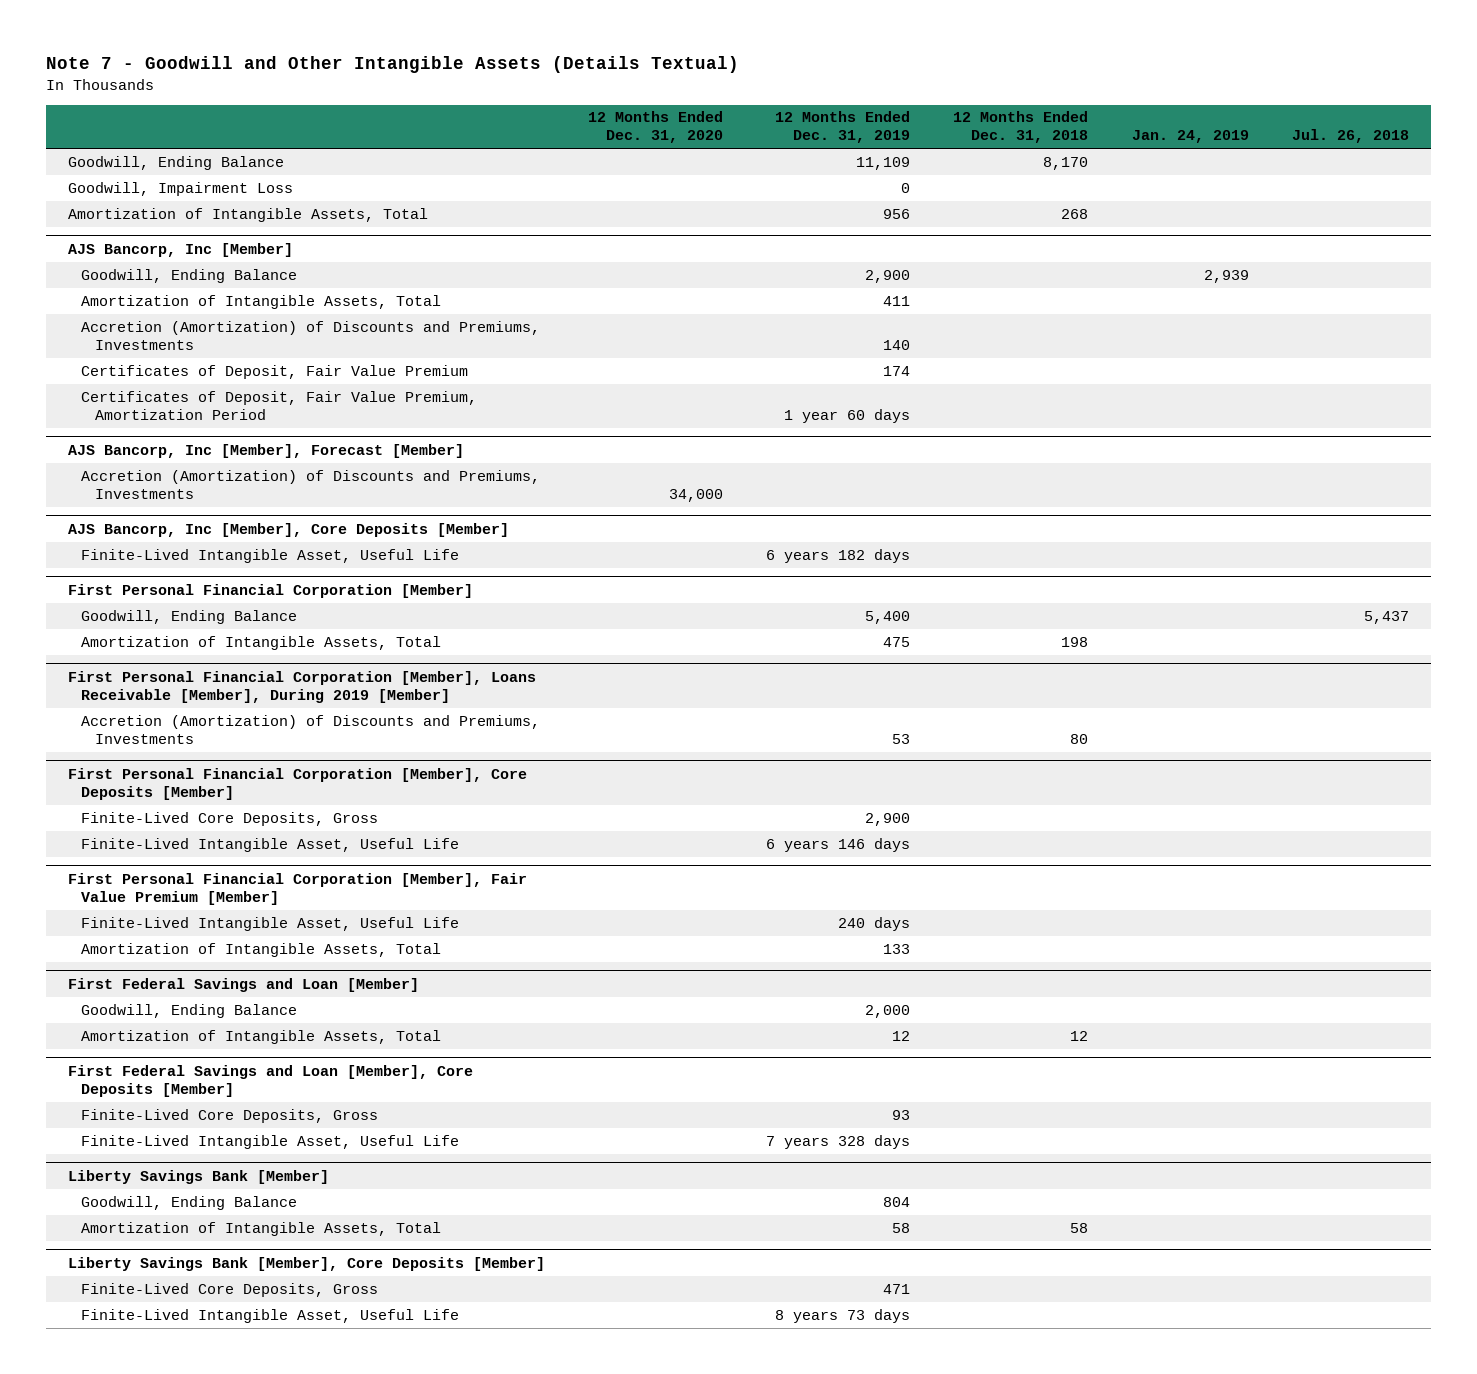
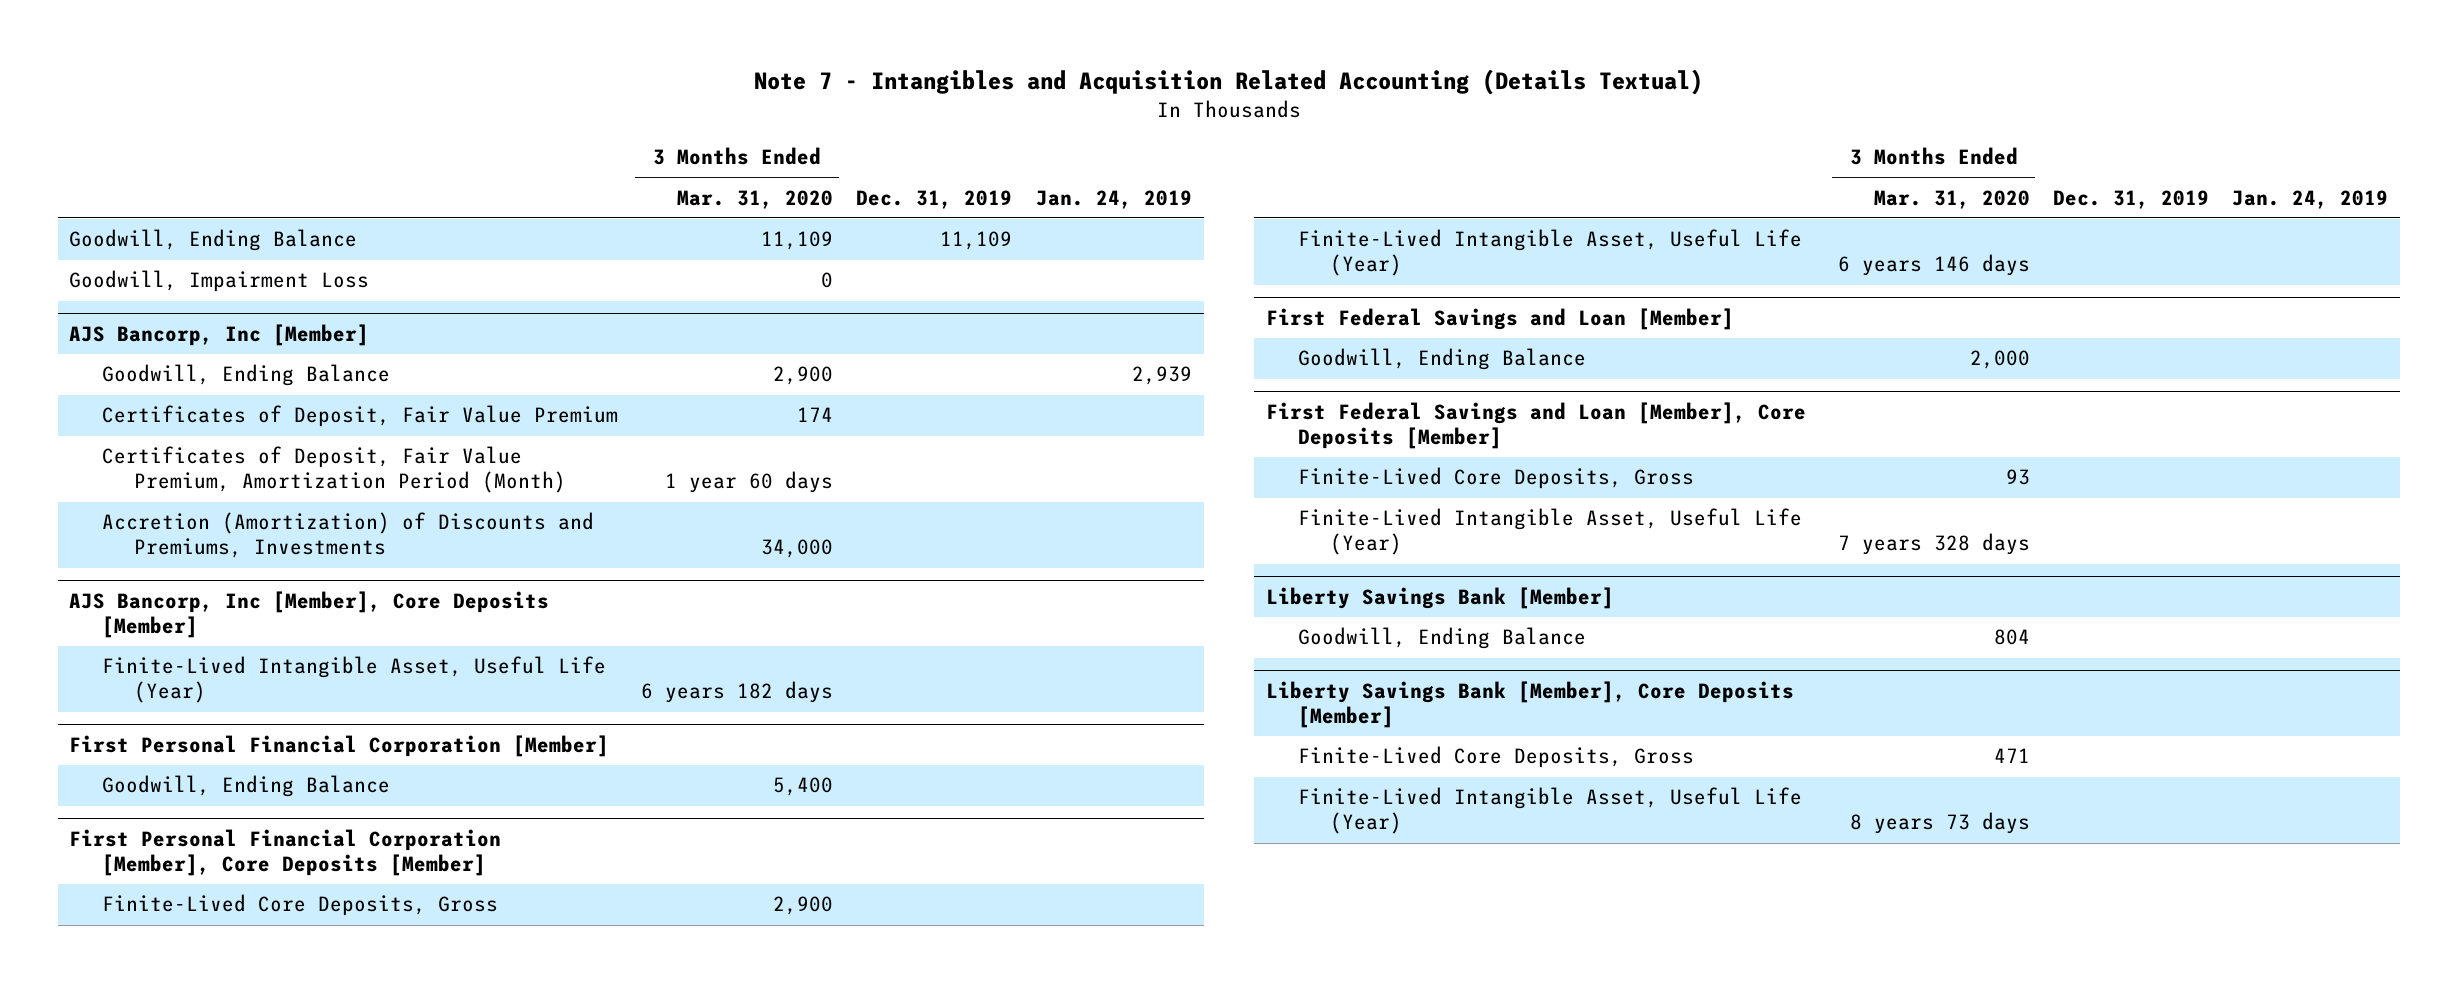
- Note 7 - Goodwill and Other Intangible Assets (Details Textual)
+ Note 7 - Intangibles and Acquisition Related Accounting (Details Textual)
- | 12 Months Ended Dec. 31, 2020 | 12 Months Ended Dec. 31, 2019 | 12 Months Ended Dec. 31, 2018 | Jan. 24, 2019 | Jul. 26, 2018
+ | 3 Months Ended Mar. 31, 2020 | Dec. 31, 2019 | Jan. 24, 2019
- Amortization of Intangible Assets, Total | | 956 | 268 | |
@ AJS Bancorp, Inc [Member]
- Amortization of Intangible Assets, Total | | 411 | | |
- Certificates of Deposit, Fair Value Premium, Amortization Period | | 1 year 60 days | | |
- AJS Bancorp, Inc [Member], Forecast [Member]
- Accretion (Amortization) of Discounts and Premiums, Investments | 34,000 | | | |
@ AJS Bancorp, Inc [Member]
+ Certificates of Deposit, Fair Value Premium, Amortization Period (Month) | 1 year 60 days | |
moved down: Accretion (Amortization) of Discounts and Premiums, Investments | 34,000 | |
@ AJS Bancorp, Inc [Member], Core Deposits [Member]
- Finite-Lived Intangible Asset, Useful Life | | 6 years 182 days | | |
+ Finite-Lived Intangible Asset, Useful Life (Year) | 6 years 182 days | |
@ First Personal Financial Corporation [Member]
- Amortization of Intangible Assets, Total | | 475 | 198 | |
- First Personal Financial Corporation [Member], Loans Receivable [Member], During 2019 [Member]
- Accretion (Amortization) of Discounts and Premiums, Investments | | 53 | 80 | |
@ First Personal Financial Corporation [Member], Core Deposits [Member]
- Finite-Lived Intangible Asset, Useful Life | | 6 years 146 days | | |
- First Personal Financial Corporation [Member], Fair Value Premium [Member]
- Finite-Lived Intangible Asset, Useful Life | | 240 days | | |
- Amortization of Intangible Assets, Total | | 133 | | |
@ First Personal Financial Corporation [Member], Core Deposits [Member]
+ Finite-Lived Intangible Asset, Useful Life (Year) | 6 years 146 days | |
@ First Federal Savings and Loan [Member]
- Amortization of Intangible Assets, Total | | 12 | 12 | |
@ First Federal Savings and Loan [Member], Core Deposits [Member]
- Finite-Lived Intangible Asset, Useful Life | | 7 years 328 days | | |
+ Finite-Lived Intangible Asset, Useful Life (Year) | 7 years 328 days | |
@ Liberty Savings Bank [Member]
- Amortization of Intangible Assets, Total | | 58 | 58 | |
@ Liberty Savings Bank [Member], Core Deposits [Member]
- Finite-Lived Intangible Asset, Useful Life | | 8 years 73 days | | |
+ Finite-Lived Intangible Asset, Useful Life (Year) | 8 years 73 days | |

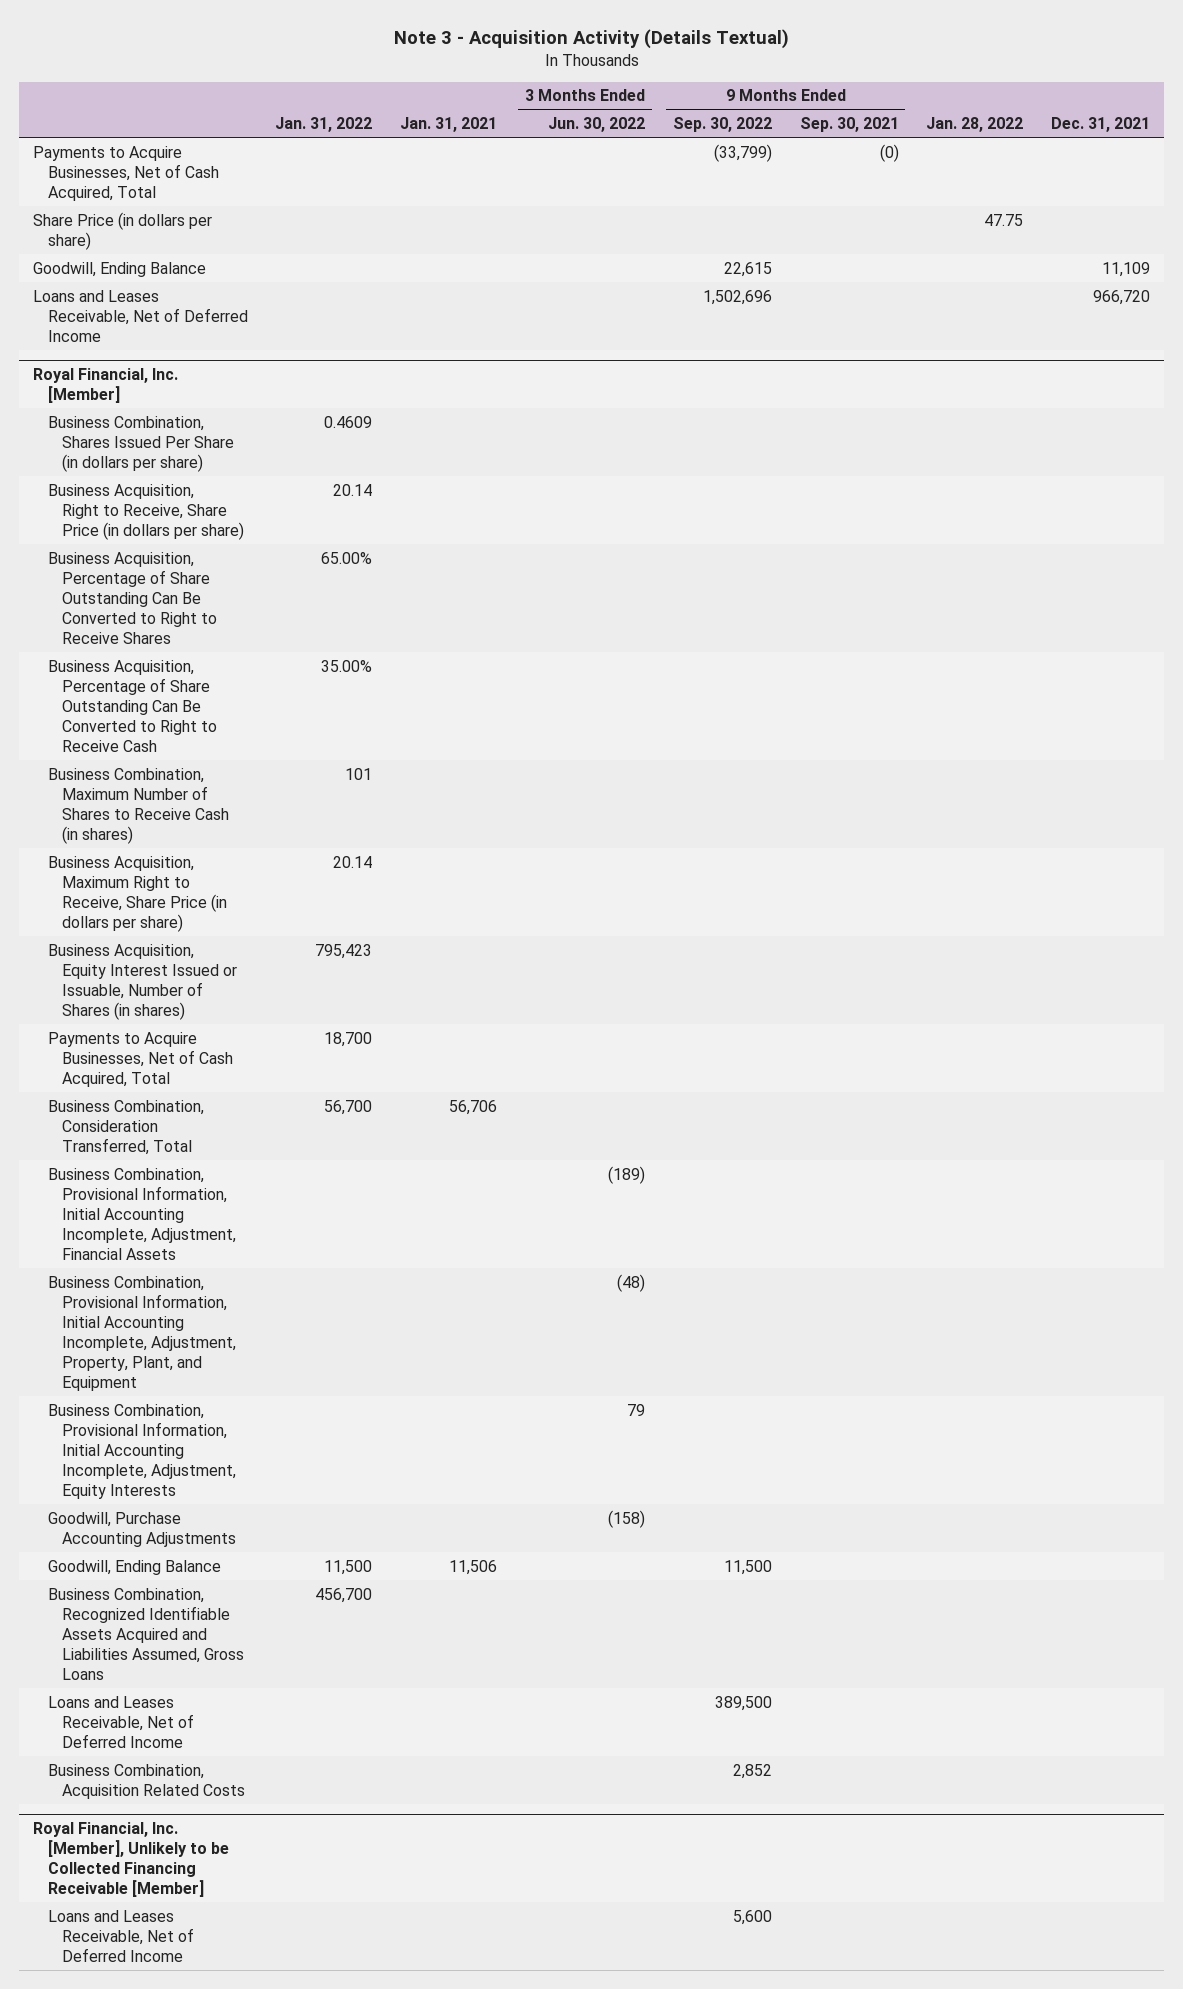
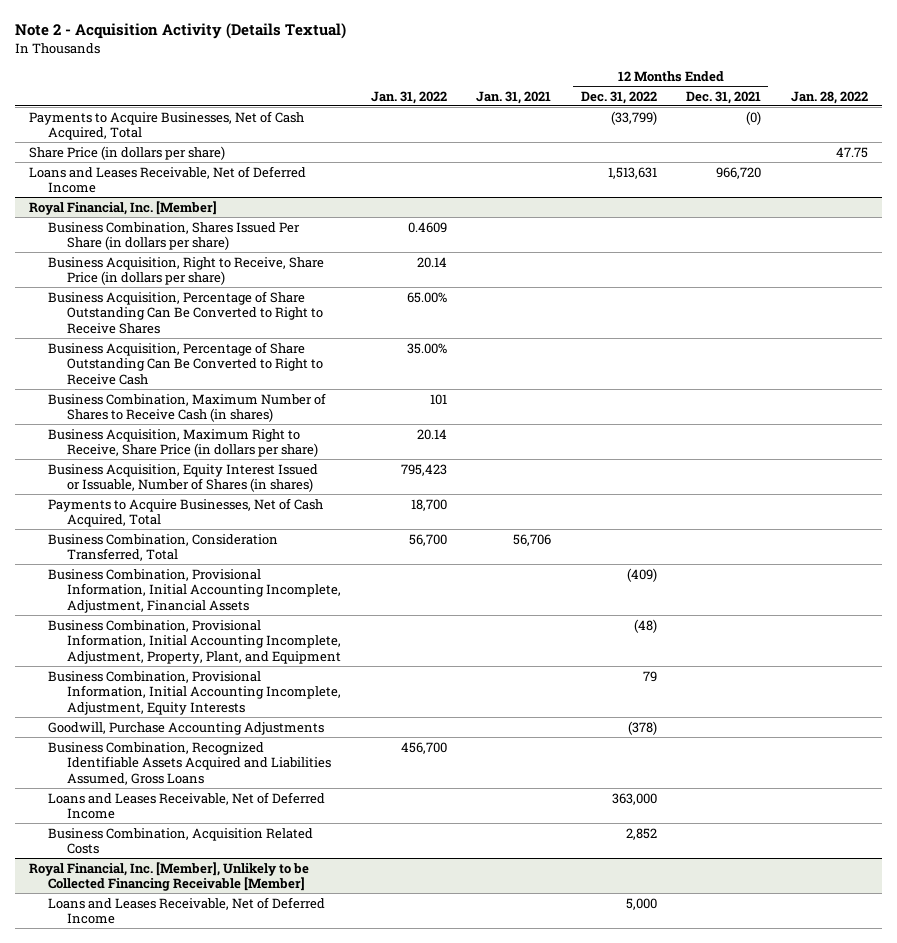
- Note 3 - Acquisition Activity (Details Textual)
+ Note 2 - Acquisition Activity (Details Textual)
- | Jan. 31, 2022 | Jan. 31, 2021 | 3 Months Ended Jun. 30, 2022 | 9 Months Ended Sep. 30, 2022 | 9 Months Ended Sep. 30, 2021 | Jan. 28, 2022 | Dec. 31, 2021
+ | Jan. 31, 2022 | Jan. 31, 2021 | 12 Months Ended Dec. 31, 2022 | 12 Months Ended Dec. 31, 2021 | Jan. 28, 2022
- Goodwill, Ending Balance | | | | 22,615 | | | 11,109
@ Royal Financial, Inc. [Member]
- Goodwill, Ending Balance | 11,500 | 11,506 | | 11,500 | | |

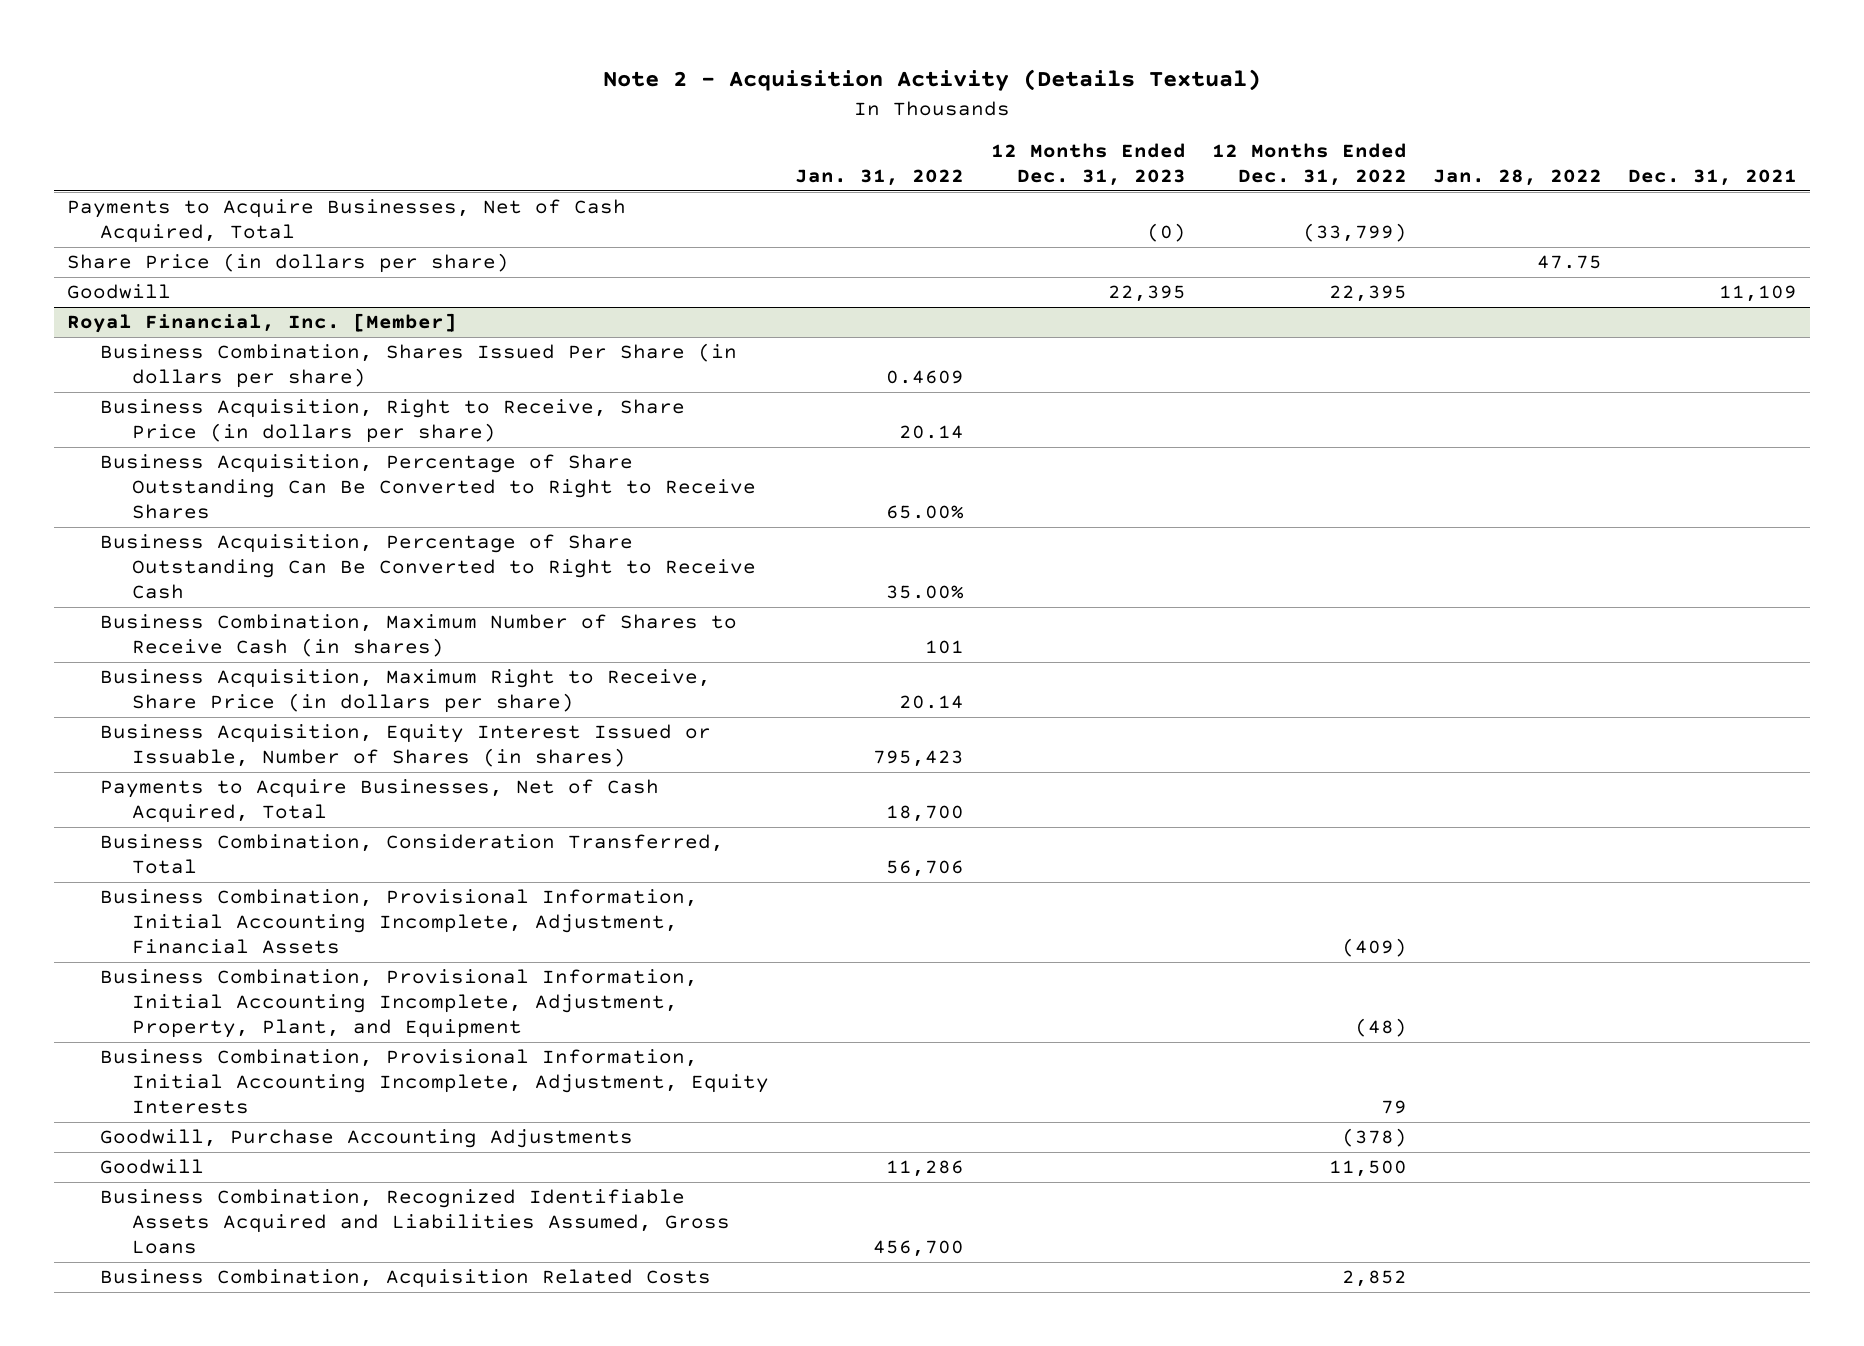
- | Jan. 31, 2022 | Jan. 31, 2021 | 12 Months Ended Dec. 31, 2022 | 12 Months Ended Dec. 31, 2021 | Jan. 28, 2022
+ | Jan. 31, 2022 | 12 Months Ended Dec. 31, 2023 | 12 Months Ended Dec. 31, 2022 | Jan. 28, 2022 | Dec. 31, 2021
- Loans and Leases Receivable, Net of Deferred Income | | | 1,513,631 | 966,720 |
+ Goodwill | | 22,395 | 22,395 | | 11,109
@ Royal Financial, Inc. [Member]
- Business Combination, Consideration Transferred, Total | 56,700 | 56,706 | | |
+ Business Combination, Consideration Transferred, Total | 56,706 | | | |
+ Goodwill | 11,286 | | 11,500 | |
- Loans and Leases Receivable, Net of Deferred Income | | | 363,000 | |
- Royal Financial, Inc. [Member], Unlikely to be Collected Financing Receivable [Member]
- Loans and Leases Receivable, Net of Deferred Income | | | 5,000 | |

